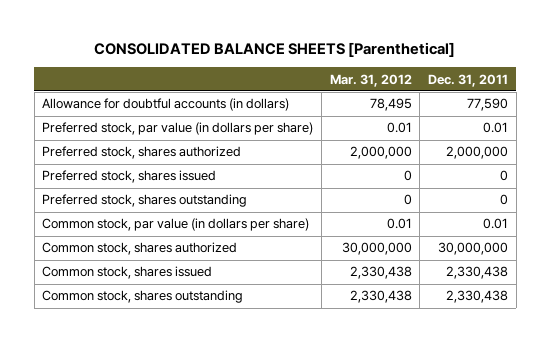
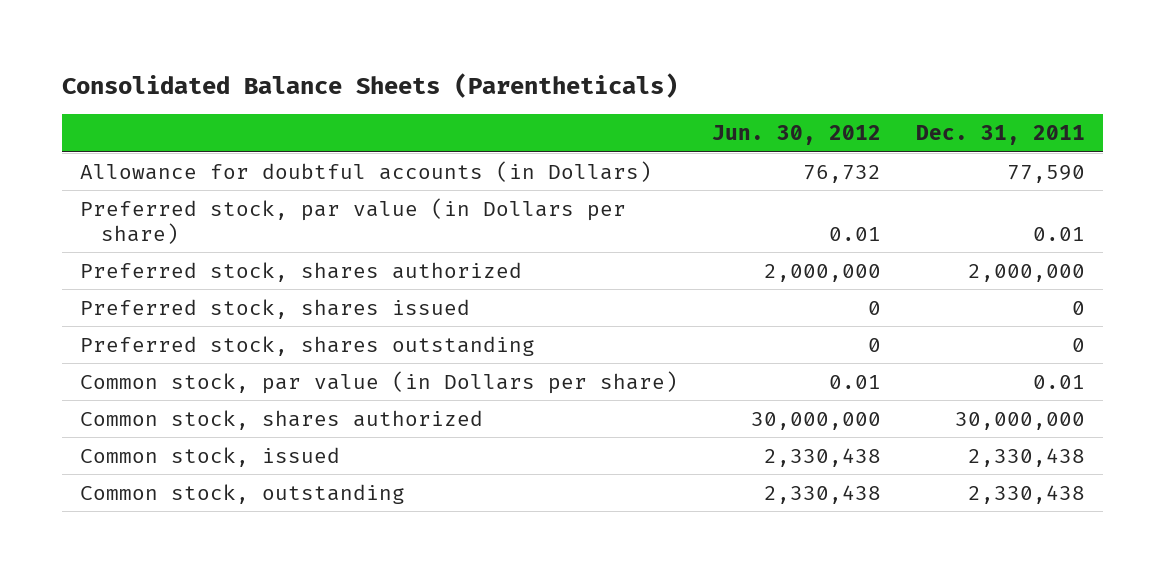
- CONSOLIDATED BALANCE SHEETS [Parenthetical]
+ Consolidated Balance Sheets (Parentheticals)
- | Mar. 31, 2012 | Dec. 31, 2011
+ | Jun. 30, 2012 | Dec. 31, 2011
- Allowance for doubtful accounts (in dollars) | 78,495 | 77,590
- Preferred stock, par value (in dollars per share) | 0.01 | 0.01
+ Allowance for doubtful accounts (in Dollars) | 76,732 | 77,590
+ Preferred stock, par value (in Dollars per share) | 0.01 | 0.01
- Common stock, par value (in dollars per share) | 0.01 | 0.01
+ Common stock, par value (in Dollars per share) | 0.01 | 0.01
- Common stock, shares issued | 2,330,438 | 2,330,438
- Common stock, shares outstanding | 2,330,438 | 2,330,438
+ Common stock, issued | 2,330,438 | 2,330,438
+ Common stock, outstanding | 2,330,438 | 2,330,438

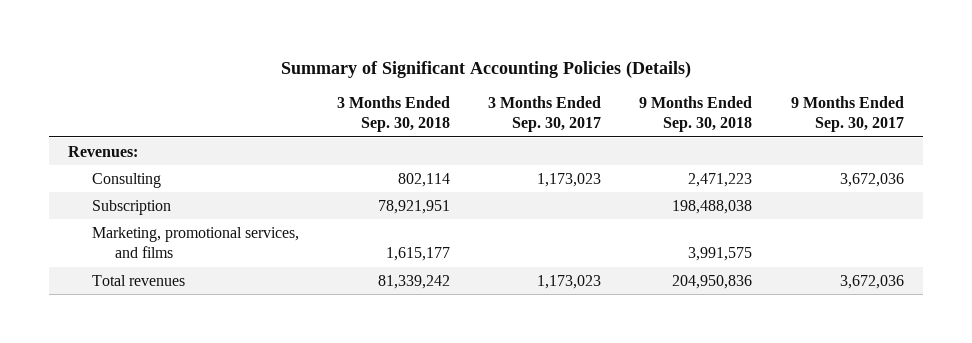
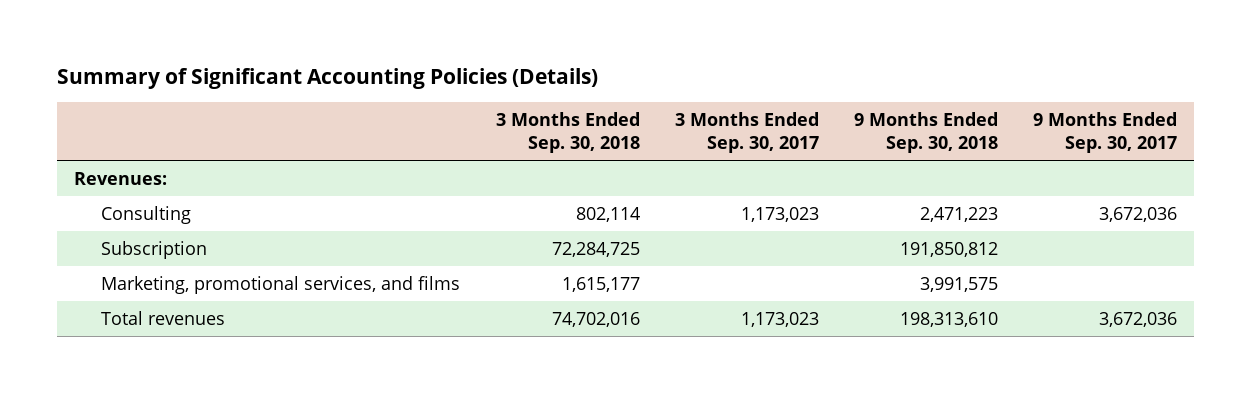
- Subscription | 78,921,951 | | 198,488,038 |
+ Subscription | 72,284,725 | | 191,850,812 |
- Total revenues | 81,339,242 | 1,173,023 | 204,950,836 | 3,672,036
+ Total revenues | 74,702,016 | 1,173,023 | 198,313,610 | 3,672,036

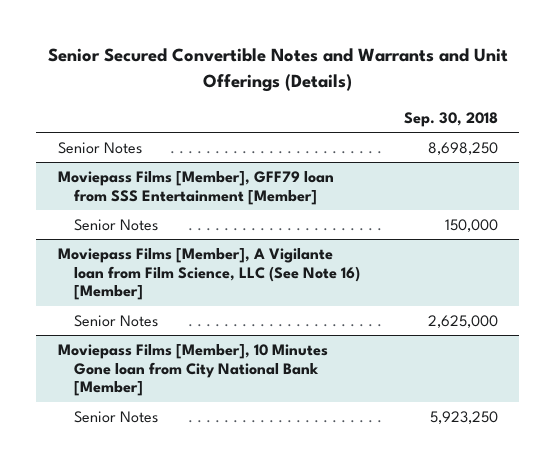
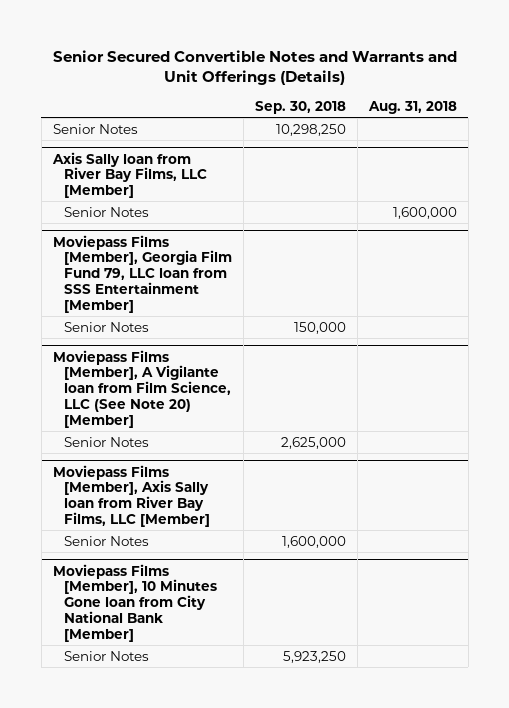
- | Sep. 30, 2018
+ | Sep. 30, 2018 | Aug. 31, 2018
- Senior Notes | 8,698,250
- Moviepass Films [Member], GFF79 loan from SSS Entertainment [Member]
+ Senior Notes | 10,298,250 |
+ Axis Sally loan from River Bay Films, LLC [Member]
+ Senior Notes | | 1,600,000
+ Moviepass Films [Member], Georgia Film Fund 79, LLC loan from SSS Entertainment [Member]
- Moviepass Films [Member], A Vigilante loan from Film Science, LLC (See Note 16) [Member]
+ Moviepass Films [Member], A Vigilante loan from Film Science, LLC (See Note 20) [Member]
+ Moviepass Films [Member], Axis Sally loan from River Bay Films, LLC [Member]
+ Senior Notes | 1,600,000 |

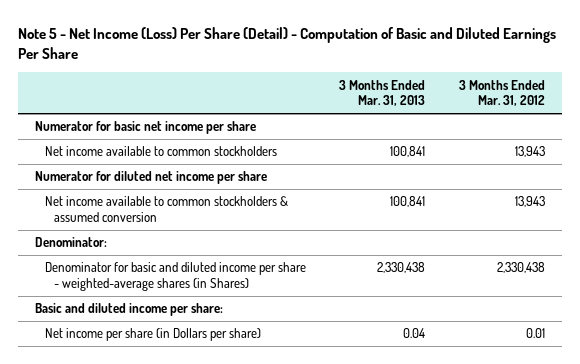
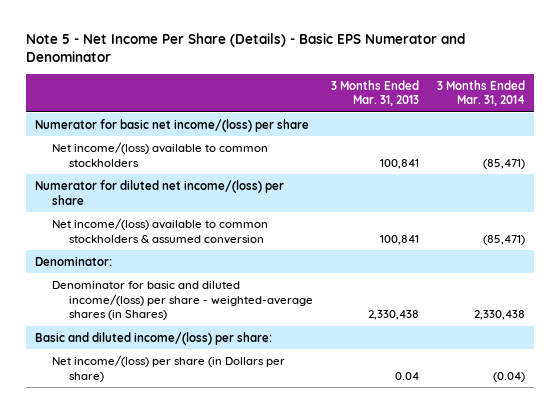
- Note 5 - Net Income (Loss) Per Share (Detail) - Computation of Basic and Diluted Earnings Per Share
+ Note 5 - Net Income Per Share (Details) - Basic EPS Numerator and Denominator
- | 3 Months Ended Mar. 31, 2013 | 3 Months Ended Mar. 31, 2012
+ | 3 Months Ended Mar. 31, 2013 | 3 Months Ended Mar. 31, 2014
- Numerator for basic net income per share
- Net income available to common stockholders | 100,841 | 13,943
- Numerator for diluted net income per share
- Net income available to common stockholders & assumed conversion | 100,841 | 13,943
+ Numerator for basic net income/(loss) per share
+ Net income/(loss) available to common stockholders | 100,841 | (85,471)
+ Numerator for diluted net income/(loss) per share
+ Net income/(loss) available to common stockholders & assumed conversion | 100,841 | (85,471)
- Denominator for basic and diluted income per share - weighted-average shares (in Shares) | 2,330,438 | 2,330,438
- Basic and diluted income per share:
- Net income per share (in Dollars per share) | 0.04 | 0.01
+ Denominator for basic and diluted income/(loss) per share - weighted-average shares (in Shares) | 2,330,438 | 2,330,438
+ Basic and diluted income/(loss) per share:
+ Net income/(loss) per share (in Dollars per share) | 0.04 | (0.04)

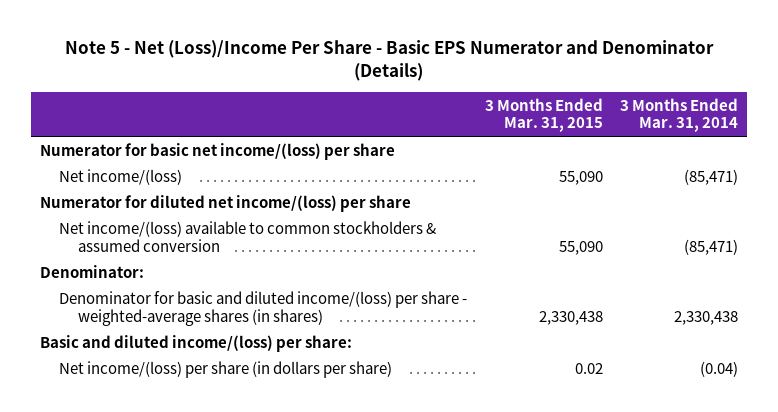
- Note 5 - Net Income Per Share (Details) - Basic EPS Numerator and Denominator
+ Note 5 - Net (Loss)/Income Per Share - Basic EPS Numerator and Denominator (Details)
- | 3 Months Ended Mar. 31, 2013 | 3 Months Ended Mar. 31, 2014
+ | 3 Months Ended Mar. 31, 2015 | 3 Months Ended Mar. 31, 2014
- Net income/(loss) available to common stockholders | 100,841 | (85,471)
+ Net income/(loss) | 55,090 | (85,471)
- Denominator for basic and diluted income/(loss) per share - weighted-average shares (in Shares) | 2,330,438 | 2,330,438
+ Denominator for basic and diluted income/(loss) per share - weighted-average shares (in shares) | 2,330,438 | 2,330,438
- Net income/(loss) per share (in Dollars per share) | 0.04 | (0.04)
+ Net income/(loss) per share (in dollars per share) | 0.02 | (0.04)

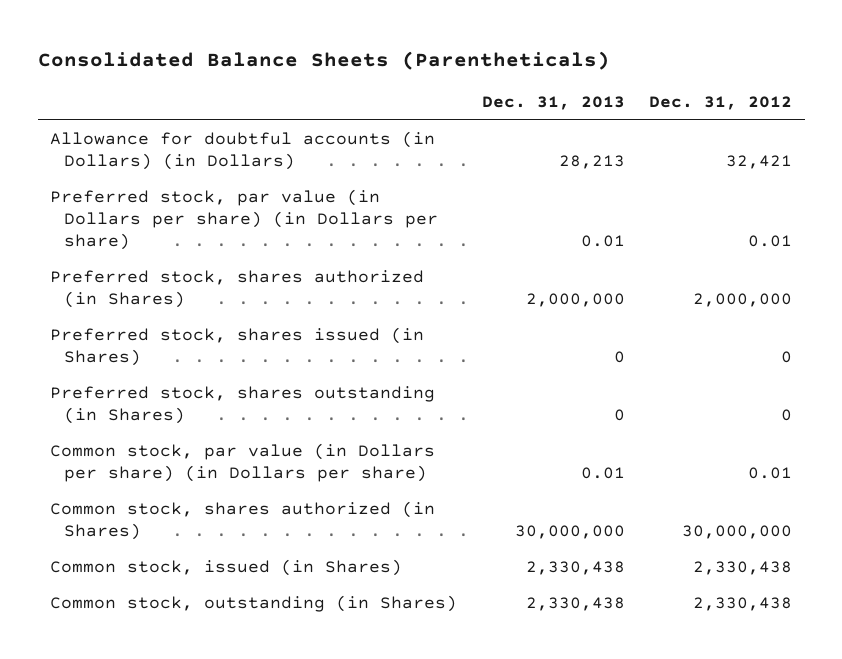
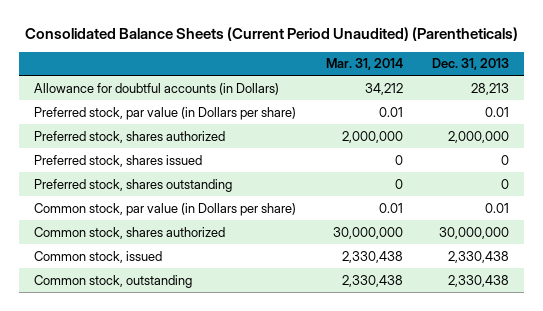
- Consolidated Balance Sheets (Parentheticals)
+ Consolidated Balance Sheets (Current Period Unaudited) (Parentheticals)
- | Dec. 31, 2013 | Dec. 31, 2012
+ | Mar. 31, 2014 | Dec. 31, 2013
- Allowance for doubtful accounts (in Dollars) (in Dollars) | 28,213 | 32,421
- Preferred stock, par value (in Dollars per share) (in Dollars per share) | 0.01 | 0.01
- Preferred stock, shares authorized (in Shares) | 2,000,000 | 2,000,000
- Preferred stock, shares issued (in Shares) | 0 | 0
- Preferred stock, shares outstanding (in Shares) | 0 | 0
- Common stock, par value (in Dollars per share) (in Dollars per share) | 0.01 | 0.01
- Common stock, shares authorized (in Shares) | 30,000,000 | 30,000,000
- Common stock, issued (in Shares) | 2,330,438 | 2,330,438
- Common stock, outstanding (in Shares) | 2,330,438 | 2,330,438
+ Allowance for doubtful accounts (in Dollars) | 34,212 | 28,213
+ Preferred stock, par value (in Dollars per share) | 0.01 | 0.01
+ Preferred stock, shares authorized | 2,000,000 | 2,000,000
+ Preferred stock, shares issued | 0 | 0
+ Preferred stock, shares outstanding | 0 | 0
+ Common stock, par value (in Dollars per share) | 0.01 | 0.01
+ Common stock, shares authorized | 30,000,000 | 30,000,000
+ Common stock, issued | 2,330,438 | 2,330,438
+ Common stock, outstanding | 2,330,438 | 2,330,438

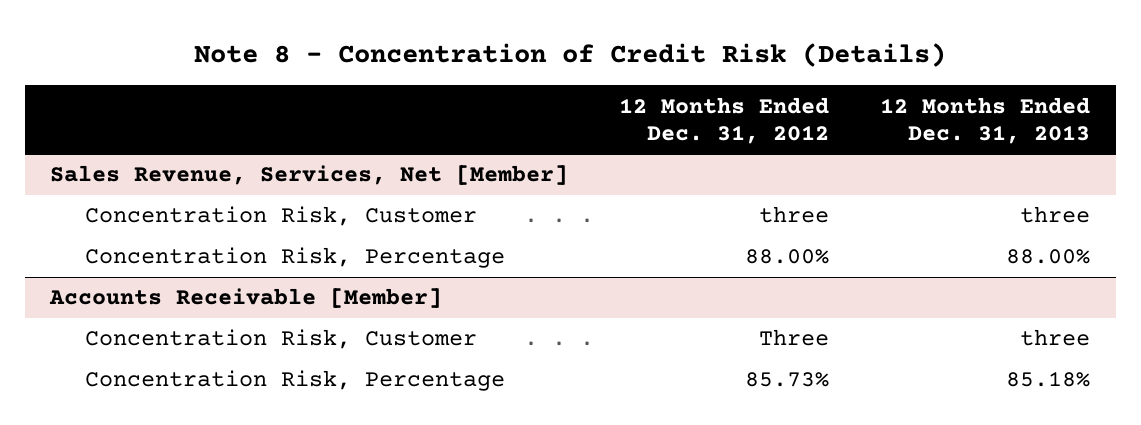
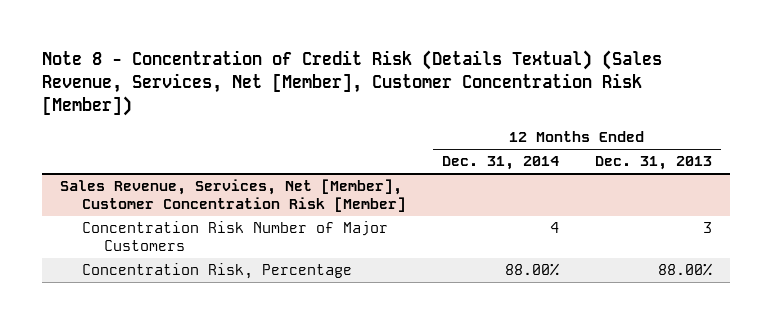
- Note 8 - Concentration of Credit Risk (Details)
+ Note 8 - Concentration of Credit Risk (Details Textual) (Sales Revenue, Services, Net [Member], Customer Concentration Risk [Member])
- | 12 Months Ended Dec. 31, 2012 | 12 Months Ended Dec. 31, 2013
+ | 12 Months Ended Dec. 31, 2014 | 12 Months Ended Dec. 31, 2013
- Sales Revenue, Services, Net [Member]
- Concentration Risk, Customer | three | three
+ Sales Revenue, Services, Net [Member], Customer Concentration Risk [Member]
+ Concentration Risk Number of Major Customers | 4 | 3
- Accounts Receivable [Member]
- Concentration Risk, Customer | Three | three
- Concentration Risk, Percentage | 85.73% | 85.18%

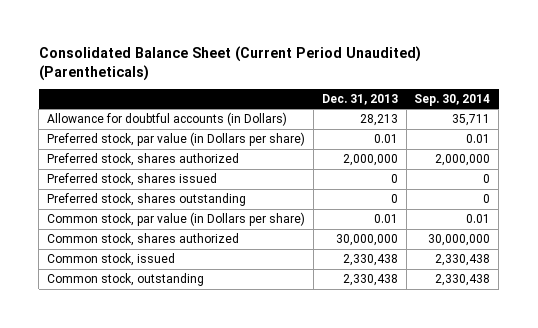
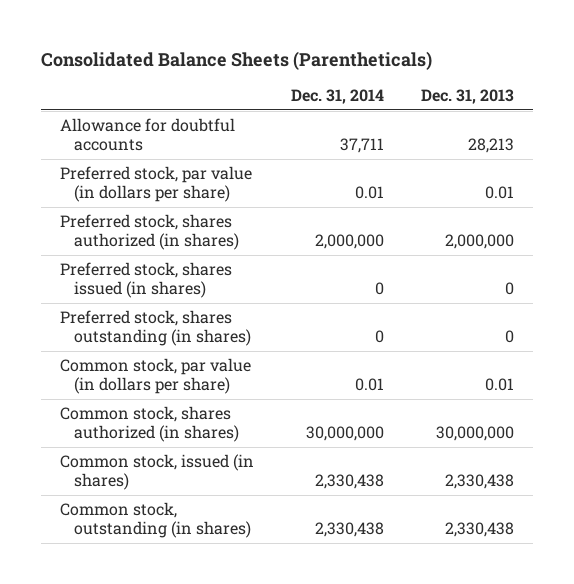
- Consolidated Balance Sheet (Current Period Unaudited) (Parentheticals)
+ Consolidated Balance Sheets (Parentheticals)
- | Dec. 31, 2013 | Sep. 30, 2014
+ | Dec. 31, 2014 | Dec. 31, 2013
- Allowance for doubtful accounts (in Dollars) | 28,213 | 35,711
- Preferred stock, par value (in Dollars per share) | 0.01 | 0.01
- Preferred stock, shares authorized | 2,000,000 | 2,000,000
- Preferred stock, shares issued | 0 | 0
- Preferred stock, shares outstanding | 0 | 0
- Common stock, par value (in Dollars per share) | 0.01 | 0.01
- Common stock, shares authorized | 30,000,000 | 30,000,000
- Common stock, issued | 2,330,438 | 2,330,438
- Common stock, outstanding | 2,330,438 | 2,330,438
+ Allowance for doubtful accounts | 37,711 | 28,213
+ Preferred stock, par value (in dollars per share) | 0.01 | 0.01
+ Preferred stock, shares authorized (in shares) | 2,000,000 | 2,000,000
+ Preferred stock, shares issued (in shares) | 0 | 0
+ Preferred stock, shares outstanding (in shares) | 0 | 0
+ Common stock, par value (in dollars per share) | 0.01 | 0.01
+ Common stock, shares authorized (in shares) | 30,000,000 | 30,000,000
+ Common stock, issued (in shares) | 2,330,438 | 2,330,438
+ Common stock, outstanding (in shares) | 2,330,438 | 2,330,438

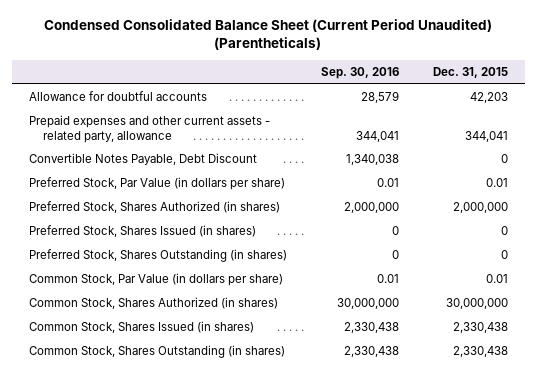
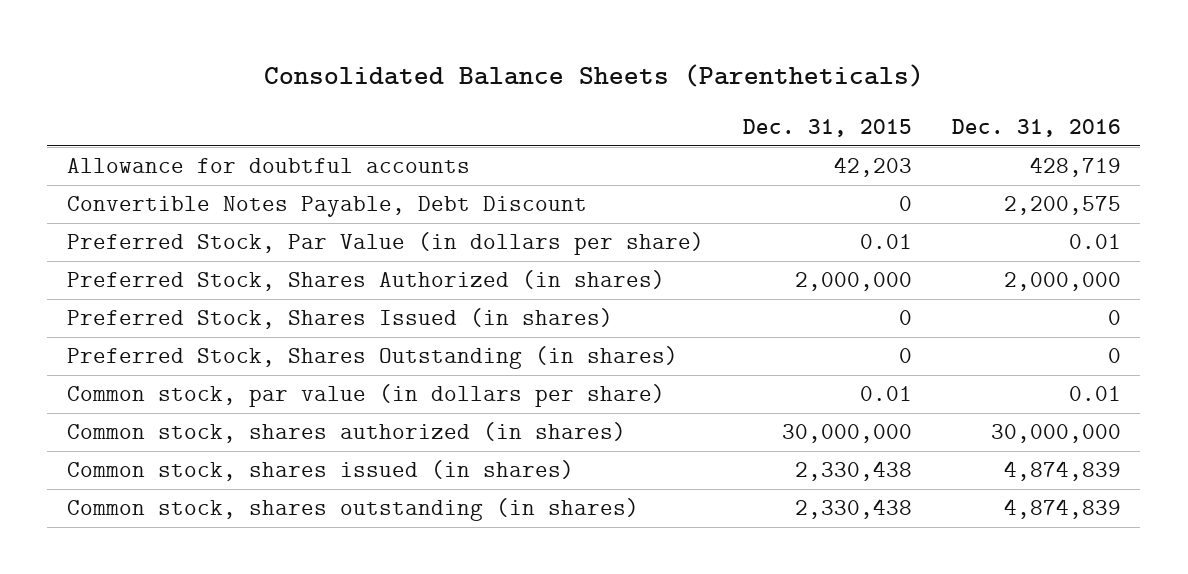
- Condensed Consolidated Balance Sheet (Current Period Unaudited) (Parentheticals)
+ Consolidated Balance Sheets (Parentheticals)
- | Sep. 30, 2016 | Dec. 31, 2015
+ | Dec. 31, 2015 | Dec. 31, 2016
- Prepaid expenses and other current assets - related party, allowance | 344,041 | 344,041
- Common Stock, Par Value (in dollars per share) | 0.01 | 0.01
- Common Stock, Shares Authorized (in shares) | 30,000,000 | 30,000,000
- Common Stock, Shares Issued (in shares) | 2,330,438 | 2,330,438
- Common Stock, Shares Outstanding (in shares) | 2,330,438 | 2,330,438
+ Common stock, par value (in dollars per share) | 0.01 | 0.01
+ Common stock, shares authorized (in shares) | 30,000,000 | 30,000,000
+ Common stock, shares issued (in shares) | 2,330,438 | 4,874,839
+ Common stock, shares outstanding (in shares) | 2,330,438 | 4,874,839

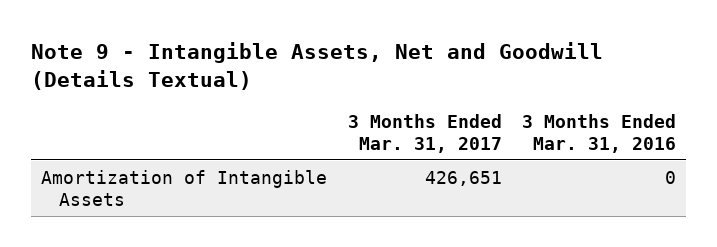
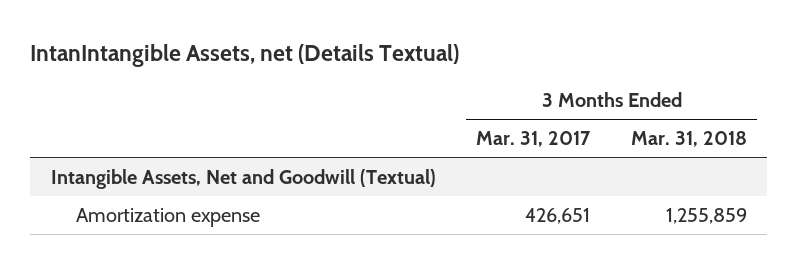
- Note 9 - Intangible Assets, Net and Goodwill (Details Textual)
+ IntanIntangible Assets, net (Details Textual)
- | 3 Months Ended Mar. 31, 2017 | 3 Months Ended Mar. 31, 2016
+ | 3 Months Ended Mar. 31, 2017 | 3 Months Ended Mar. 31, 2018
- Amortization of Intangible Assets | 426,651 | 0
+ Intangible Assets, Net and Goodwill (Textual)
+ Amortization expense | 426,651 | 1,255,859

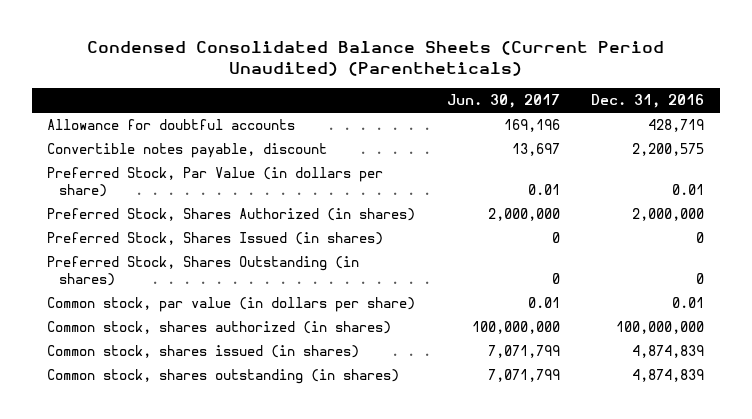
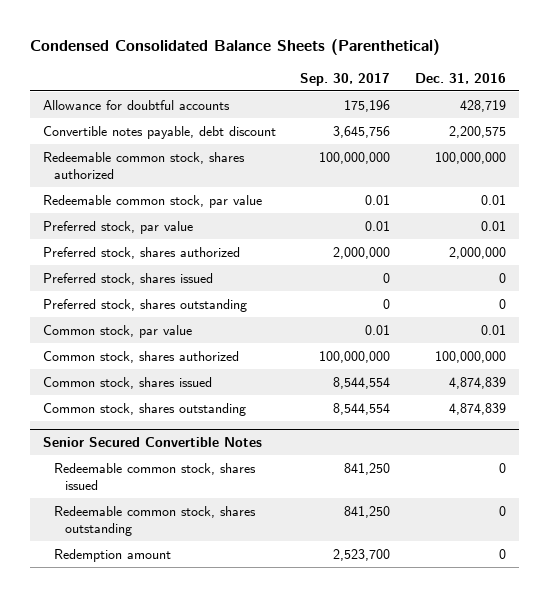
- Condensed Consolidated Balance Sheets (Current Period Unaudited) (Parentheticals)
+ Condensed Consolidated Balance Sheets (Parenthetical)
- | Jun. 30, 2017 | Dec. 31, 2016
+ | Sep. 30, 2017 | Dec. 31, 2016
- Convertible notes payable, discount | 13,697 | 2,200,575
- Preferred Stock, Par Value (in dollars per share) | 0.01 | 0.01
- Preferred Stock, Shares Authorized (in shares) | 2,000,000 | 2,000,000
- Preferred Stock, Shares Issued (in shares) | 0 | 0
- Preferred Stock, Shares Outstanding (in shares) | 0 | 0
- Common stock, par value (in dollars per share) | 0.01 | 0.01
- Common stock, shares authorized (in shares) | 100,000,000 | 100,000,000
- Common stock, shares issued (in shares) | 7,071,799 | 4,874,839
- Common stock, shares outstanding (in shares) | 7,071,799 | 4,874,839
+ Convertible notes payable, debt discount | 3,645,756 | 2,200,575
+ Redeemable common stock, shares authorized | 100,000,000 | 100,000,000
+ Redeemable common stock, par value | 0.01 | 0.01
+ Preferred stock, par value | 0.01 | 0.01
+ Preferred stock, shares authorized | 2,000,000 | 2,000,000
+ Preferred stock, shares issued | 0 | 0
+ Preferred stock, shares outstanding | 0 | 0
+ Common stock, par value | 0.01 | 0.01
+ Common stock, shares authorized | 100,000,000 | 100,000,000
+ Common stock, shares issued | 8,544,554 | 4,874,839
+ Common stock, shares outstanding | 8,544,554 | 4,874,839
+ Senior Secured Convertible Notes
+ Redeemable common stock, shares issued | 841,250 | 0
+ Redeemable common stock, shares outstanding | 841,250 | 0
+ Redemption amount | 2,523,700 | 0

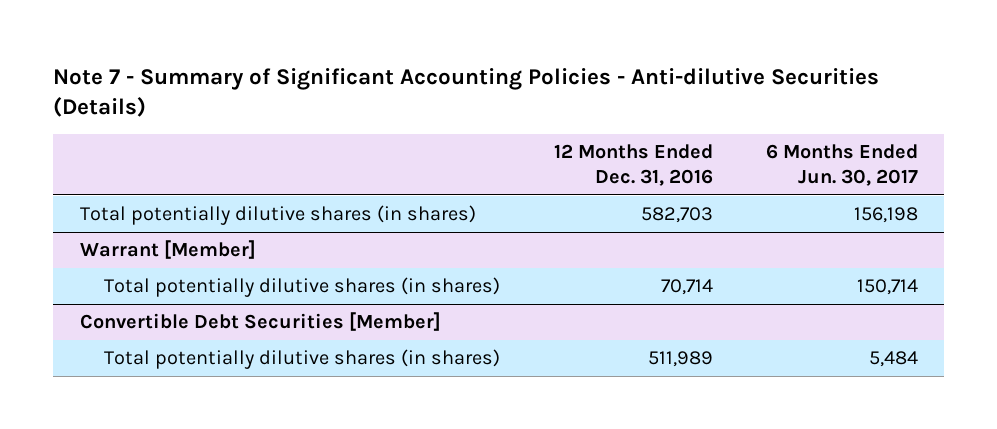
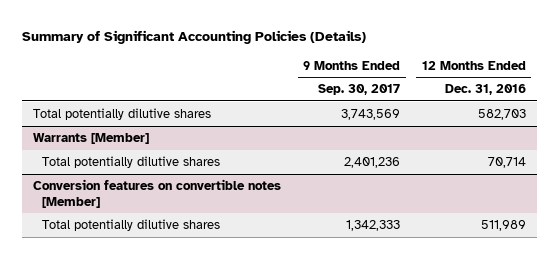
- Note 7 - Summary of Significant Accounting Policies - Anti-dilutive Securities (Details)
+ Summary of Significant Accounting Policies (Details)
- | 12 Months Ended Dec. 31, 2016 | 6 Months Ended Jun. 30, 2017
+ | 9 Months Ended Sep. 30, 2017 | 12 Months Ended Dec. 31, 2016
- Total potentially dilutive shares (in shares) | 582,703 | 156,198
- Warrant [Member]
- Total potentially dilutive shares (in shares) | 70,714 | 150,714
- Convertible Debt Securities [Member]
- Total potentially dilutive shares (in shares) | 511,989 | 5,484
+ Total potentially dilutive shares | 3,743,569 | 582,703
+ Warrants [Member]
+ Total potentially dilutive shares | 2,401,236 | 70,714
+ Conversion features on convertible notes [Member]
+ Total potentially dilutive shares | 1,342,333 | 511,989

